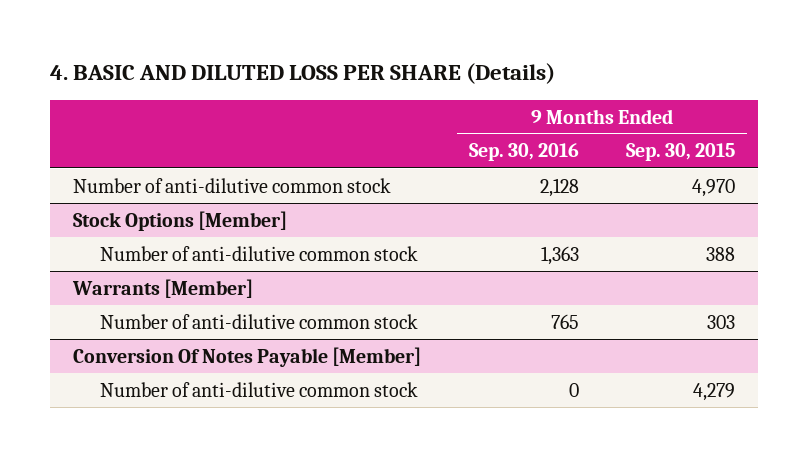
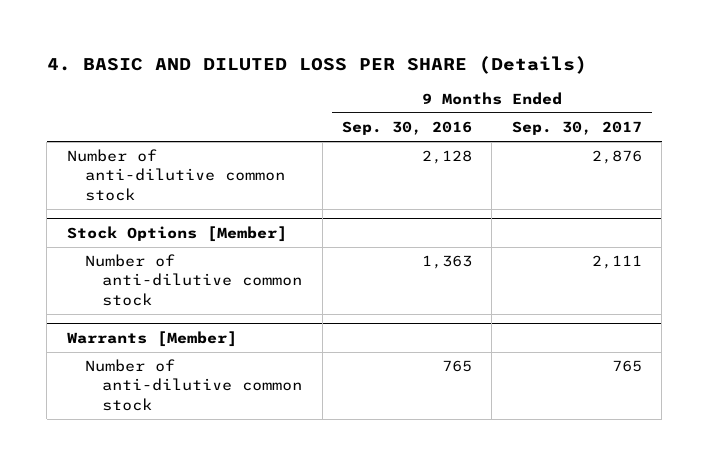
- | 9 Months Ended Sep. 30, 2016 | 9 Months Ended Sep. 30, 2015
+ | 9 Months Ended Sep. 30, 2016 | 9 Months Ended Sep. 30, 2017
- Conversion Of Notes Payable [Member]
- Number of anti-dilutive common stock | 0 | 4,279

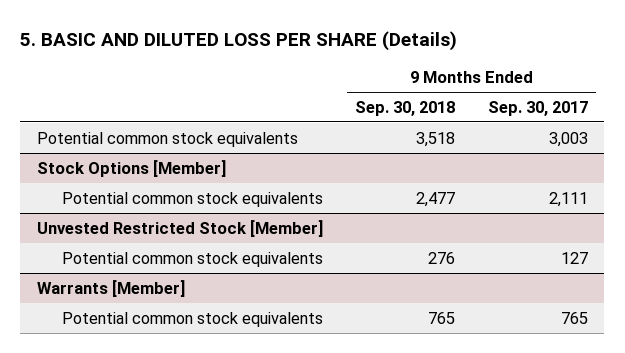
- 4. BASIC AND DILUTED LOSS PER SHARE (Details)
+ 5. BASIC AND DILUTED LOSS PER SHARE (Details)
- | 9 Months Ended Sep. 30, 2016 | 9 Months Ended Sep. 30, 2017
+ | 9 Months Ended Sep. 30, 2018 | 9 Months Ended Sep. 30, 2017
- Number of anti-dilutive common stock | 2,128 | 2,876
+ Potential common stock equivalents | 3,518 | 3,003
@ Stock Options [Member]
- Number of anti-dilutive common stock | 1,363 | 2,111
+ Potential common stock equivalents | 2,477 | 2,111
+ Unvested Restricted Stock [Member]
+ Potential common stock equivalents | 276 | 127
@ Warrants [Member]
- Number of anti-dilutive common stock | 765 | 765
+ Potential common stock equivalents | 765 | 765

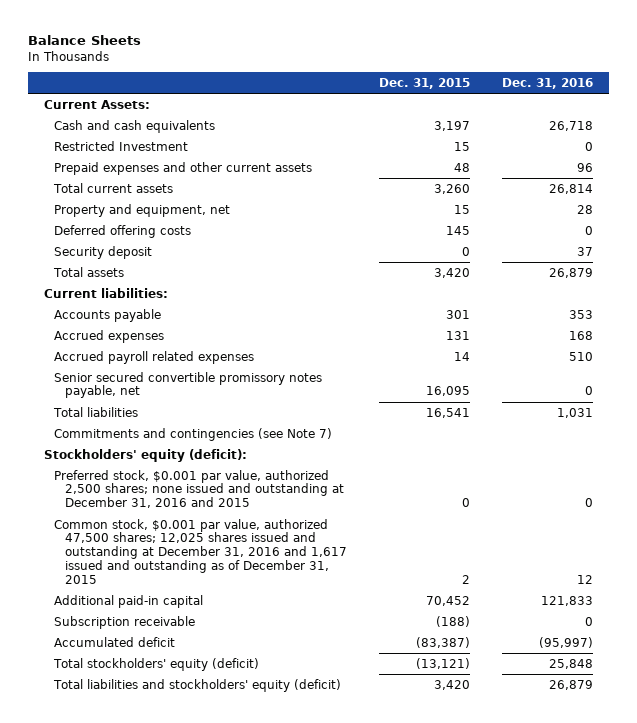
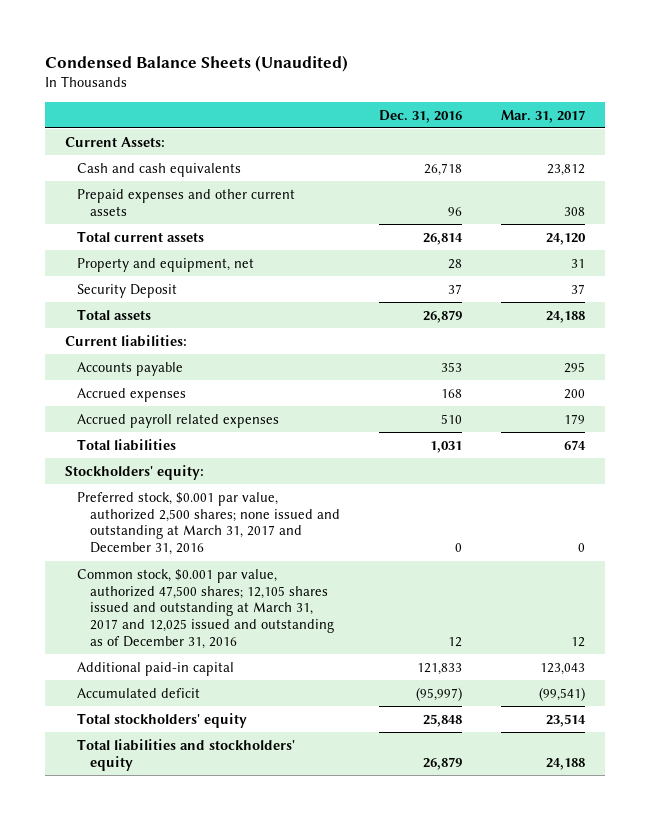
- Balance Sheets
+ Condensed Balance Sheets (Unaudited)
- | Dec. 31, 2015 | Dec. 31, 2016
+ | Dec. 31, 2016 | Mar. 31, 2017
- Restricted Investment | 15 | 0
- Deferred offering costs | 145 | 0
- Security deposit | 0 | 37
+ Security Deposit | 37 | 37
- Senior secured convertible promissory notes payable, net | 16,095 | 0
- Commitments and contingencies (see Note 7)
- Stockholders' equity (deficit):
- Preferred stock, $0.001 par value, authorized 2,500 shares; none issued and outstanding at December 31, 2016 and 2015 | 0 | 0
- Common stock, $0.001 par value, authorized 47,500 shares; 12,025 shares issued and outstanding at December 31, 2016 and 1,617 issued and outstanding as of December 31, 2015 | 2 | 12
+ Stockholders' equity:
+ Preferred stock, $0.001 par value, authorized 2,500 shares; none issued and outstanding at March 31, 2017 and December 31, 2016 | 0 | 0
+ Common stock, $0.001 par value, authorized 47,500 shares; 12,105 shares issued and outstanding at March 31, 2017 and 12,025 issued and outstanding as of December 31, 2016 | 12 | 12
- Subscription receivable | (188) | 0
- Total stockholders' equity (deficit) | (13,121) | 25,848
- Total liabilities and stockholders' equity (deficit) | 3,420 | 26,879
+ Total stockholders' equity | 25,848 | 23,514
+ Total liabilities and stockholders' equity | 26,879 | 24,188

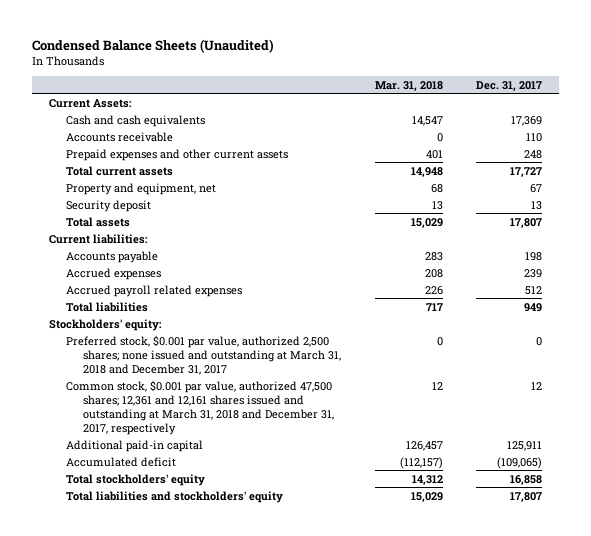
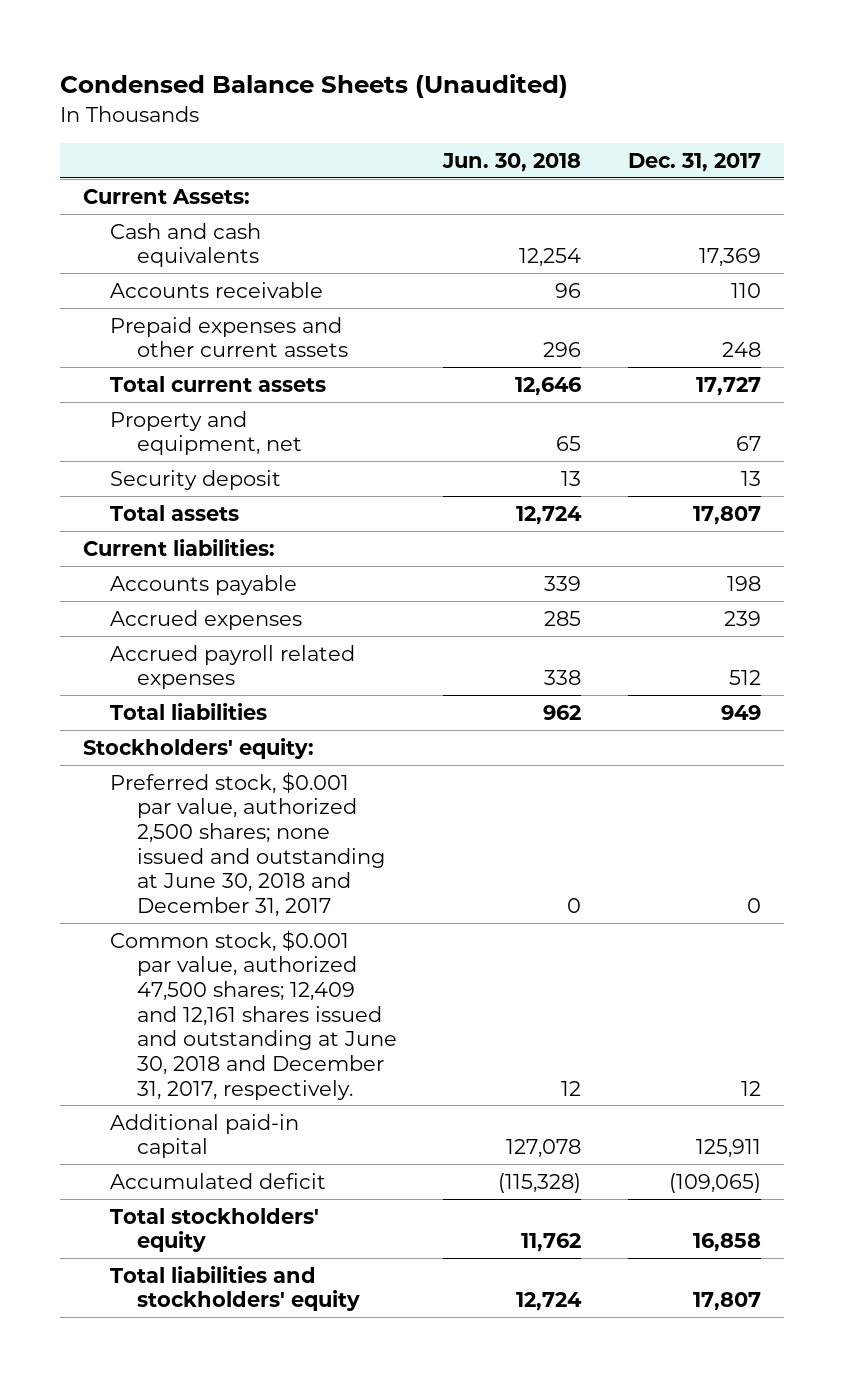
- | Mar. 31, 2018 | Dec. 31, 2017
+ | Jun. 30, 2018 | Dec. 31, 2017
- Preferred stock, $0.001 par value, authorized 2,500 shares; none issued and outstanding at March 31, 2018 and December 31, 2017 | 0 | 0
- Common stock, $0.001 par value, authorized 47,500 shares; 12,361 and 12,161 shares issued and outstanding at March 31, 2018 and December 31, 2017, respectively | 12 | 12
+ Preferred stock, $0.001 par value, authorized 2,500 shares; none issued and outstanding at June 30, 2018 and December 31, 2017 | 0 | 0
+ Common stock, $0.001 par value, authorized 47,500 shares; 12,409 and 12,161 shares issued and outstanding at June 30, 2018 and December 31, 2017, respectively. | 12 | 12

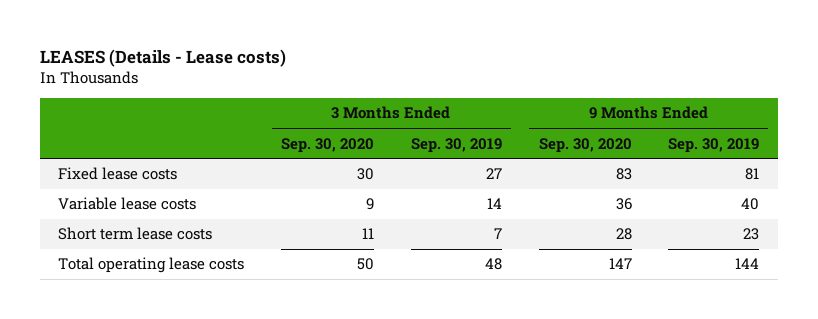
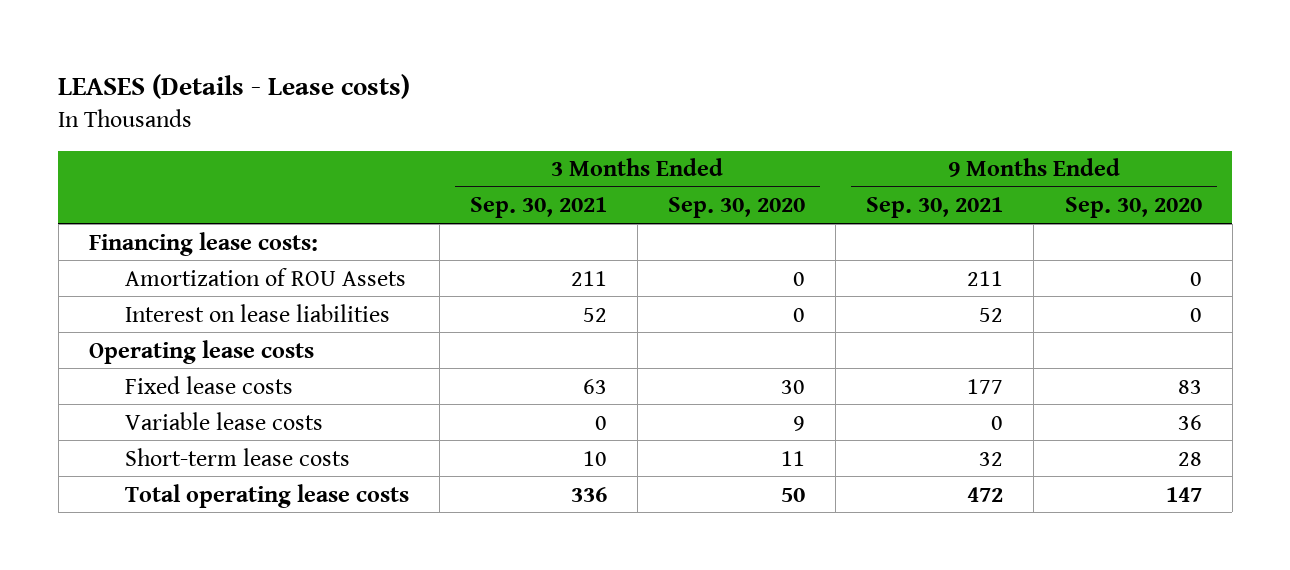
- | 3 Months Ended Sep. 30, 2020 | 3 Months Ended Sep. 30, 2019 | 9 Months Ended Sep. 30, 2020 | 9 Months Ended Sep. 30, 2019
+ | 3 Months Ended Sep. 30, 2021 | 3 Months Ended Sep. 30, 2020 | 9 Months Ended Sep. 30, 2021 | 9 Months Ended Sep. 30, 2020
+ Financing lease costs:
+ Amortization of ROU Assets | 211 | 0 | 211 | 0
+ Interest on lease liabilities | 52 | 0 | 52 | 0
+ Operating lease costs
- Short term lease costs | 11 | 7 | 28 | 23
+ Short-term lease costs | 10 | 11 | 32 | 28

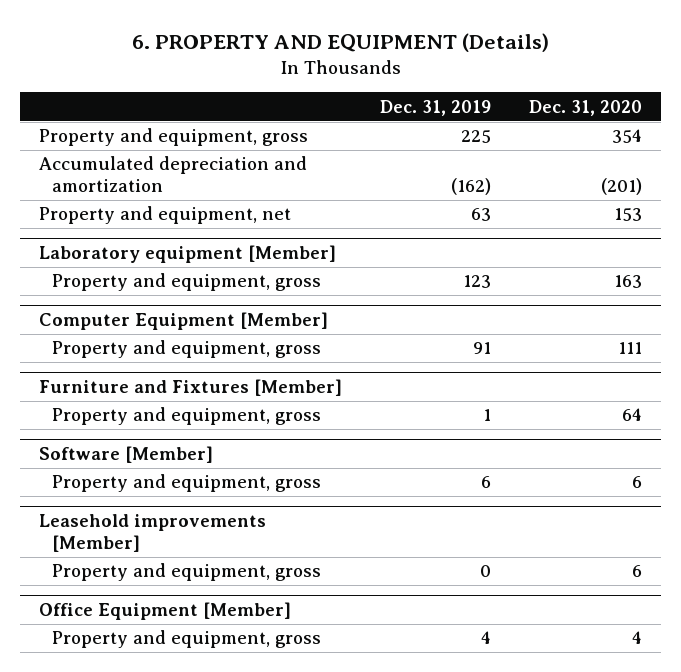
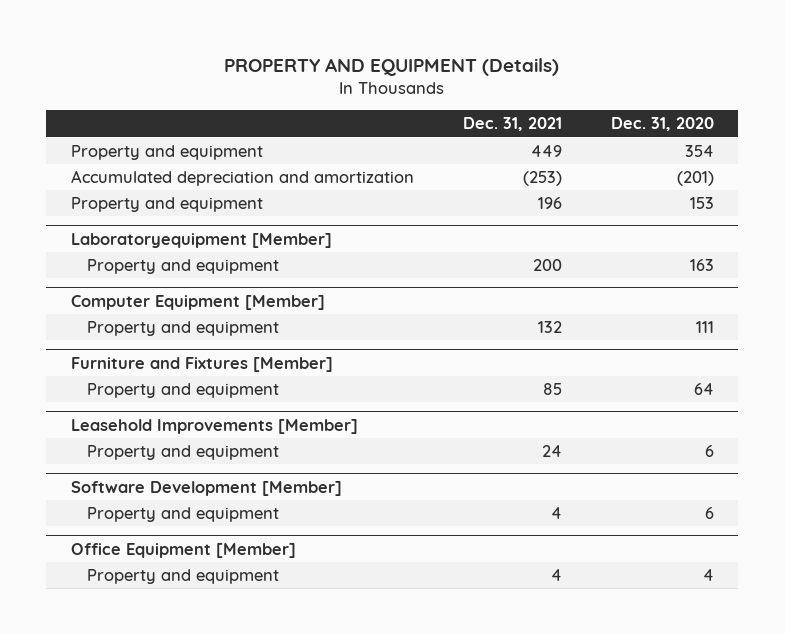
- 6. PROPERTY AND EQUIPMENT (Details)
+ PROPERTY AND EQUIPMENT (Details)
- | Dec. 31, 2019 | Dec. 31, 2020
+ | Dec. 31, 2021 | Dec. 31, 2020
- Property and equipment, gross | 225 | 354
+ Property and equipment | 449 | 354
- Property and equipment, net | 63 | 153
- Laboratory equipment [Member]
- Property and equipment, gross | 123 | 163
+ Property and equipment | 196 | 153
+ Laboratoryequipment [Member]
+ Property and equipment | 200 | 163
@ Computer Equipment [Member]
- Property and equipment, gross | 91 | 111
+ Property and equipment | 132 | 111
@ Furniture and Fixtures [Member]
- Property and equipment, gross | 1 | 64
- Software [Member]
- Property and equipment, gross | 6 | 6
- Leasehold improvements [Member]
- Property and equipment, gross | 0 | 6
@ Furniture and Fixtures [Member]
+ Property and equipment | 85 | 64
+ Leasehold Improvements [Member]
+ Property and equipment | 24 | 6
+ Software Development [Member]
+ Property and equipment | 4 | 6
@ Office Equipment [Member]
- Property and equipment, gross | 4 | 4
+ Property and equipment | 4 | 4

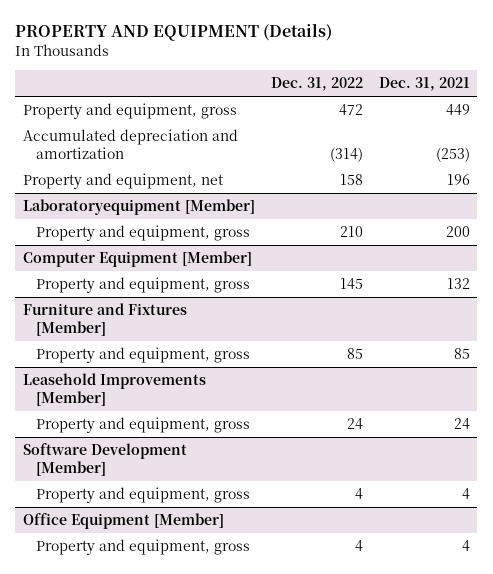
- | Dec. 31, 2021 | Dec. 31, 2020
+ | Dec. 31, 2022 | Dec. 31, 2021
- Property and equipment | 449 | 354
+ Property and equipment, gross | 472 | 449
- Property and equipment | 196 | 153
+ Property and equipment, net | 158 | 196
@ Laboratoryequipment [Member]
- Property and equipment | 200 | 163
+ Property and equipment, gross | 210 | 200
@ Computer Equipment [Member]
- Property and equipment | 132 | 111
+ Property and equipment, gross | 145 | 132
@ Furniture and Fixtures [Member]
- Property and equipment | 85 | 64
+ Property and equipment, gross | 85 | 85
@ Leasehold Improvements [Member]
- Property and equipment | 24 | 6
+ Property and equipment, gross | 24 | 24
@ Software Development [Member]
- Property and equipment | 4 | 6
+ Property and equipment, gross | 4 | 4
@ Office Equipment [Member]
- Property and equipment | 4 | 4
+ Property and equipment, gross | 4 | 4

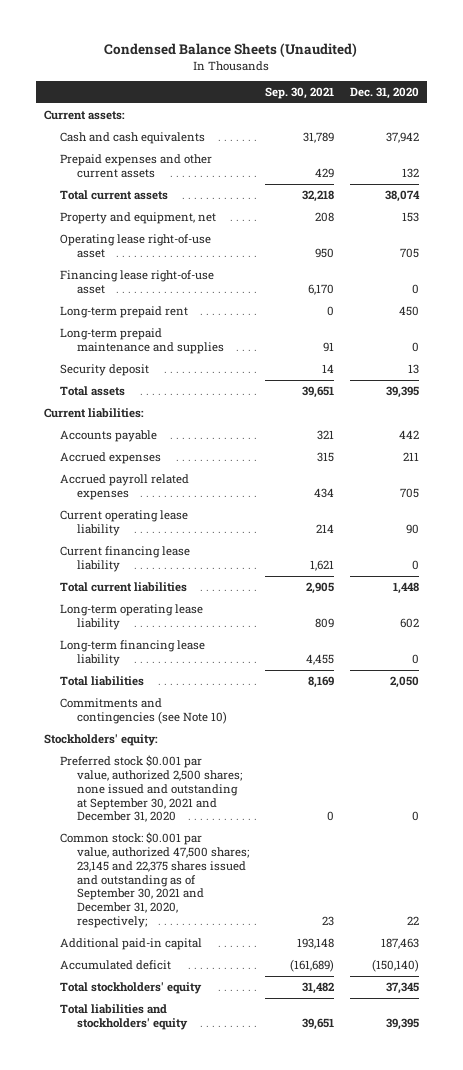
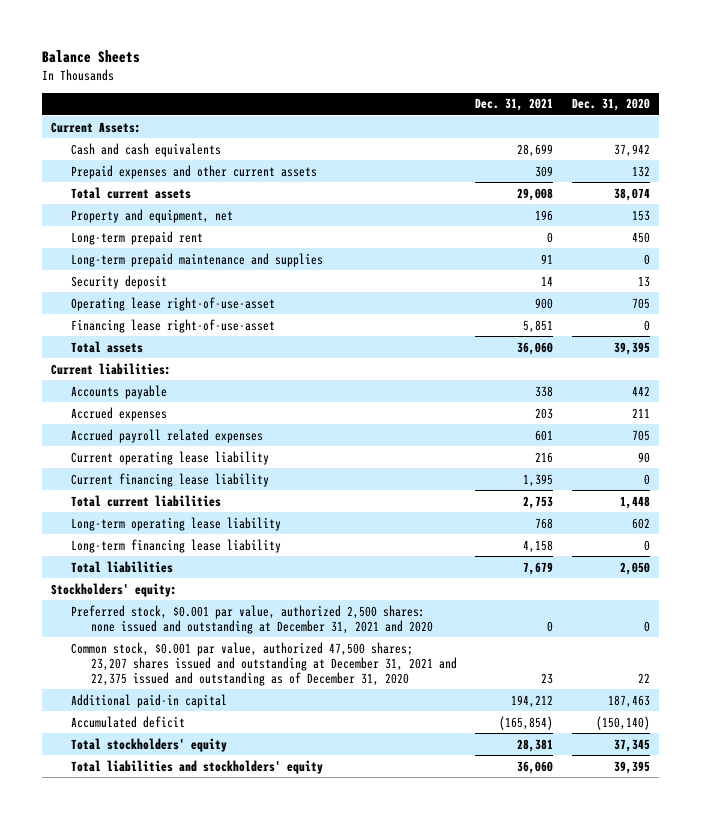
- Condensed Balance Sheets (Unaudited)
+ Balance Sheets
- | Sep. 30, 2021 | Dec. 31, 2020
+ | Dec. 31, 2021 | Dec. 31, 2020
- Current assets:
+ Current Assets:
- Operating lease right-of-use asset | 950 | 705
- Financing lease right-of-use asset | 6,170 | 0
+ Operating lease right-of-use-asset | 900 | 705
+ Financing lease right-of-use-asset | 5,851 | 0
- Commitments and contingencies (see Note 10)
- Preferred stock $0.001 par value, authorized 2,500 shares; none issued and outstanding at September 30, 2021 and December 31, 2020 | 0 | 0
- Common stock: $0.001 par value, authorized 47,500 shares; 23,145 and 22,375 shares issued and outstanding as of September 30, 2021 and December 31, 2020, respectively; | 23 | 22
+ Preferred stock, $0.001 par value, authorized 2,500 shares: none issued and outstanding at December 31, 2021 and 2020 | 0 | 0
+ Common stock, $0.001 par value, authorized 47,500 shares; 23,207 shares issued and outstanding at December 31, 2021 and 22,375 issued and outstanding as of December 31, 2020 | 23 | 22

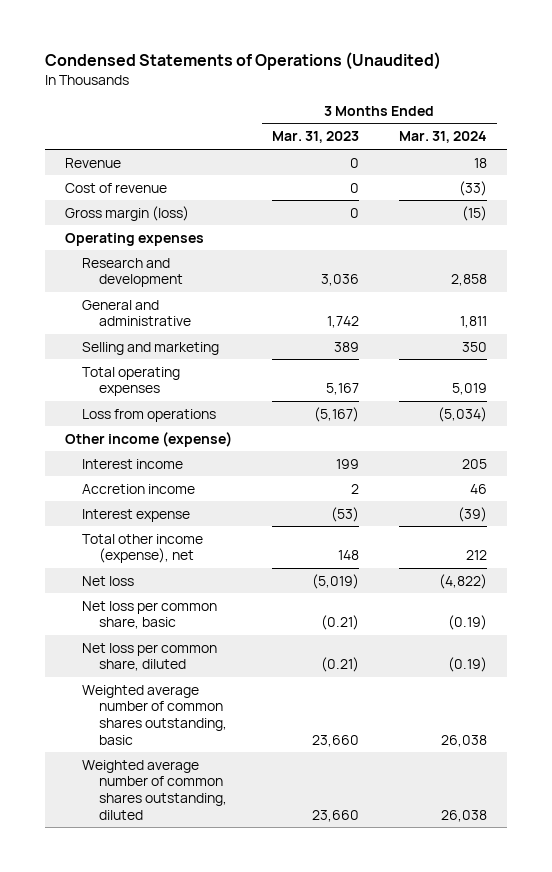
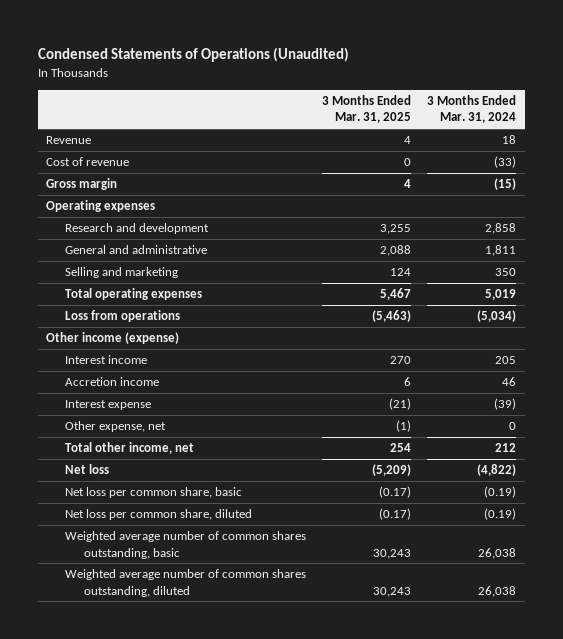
- | 3 Months Ended Mar. 31, 2023 | 3 Months Ended Mar. 31, 2024
+ | 3 Months Ended Mar. 31, 2025 | 3 Months Ended Mar. 31, 2024
- Gross margin (loss) | 0 | (15)
+ Gross margin | 4 | (15)
- Total other income (expense), net | 148 | 212
+ Other expense, net | (1) | 0
+ Total other income, net | 254 | 212

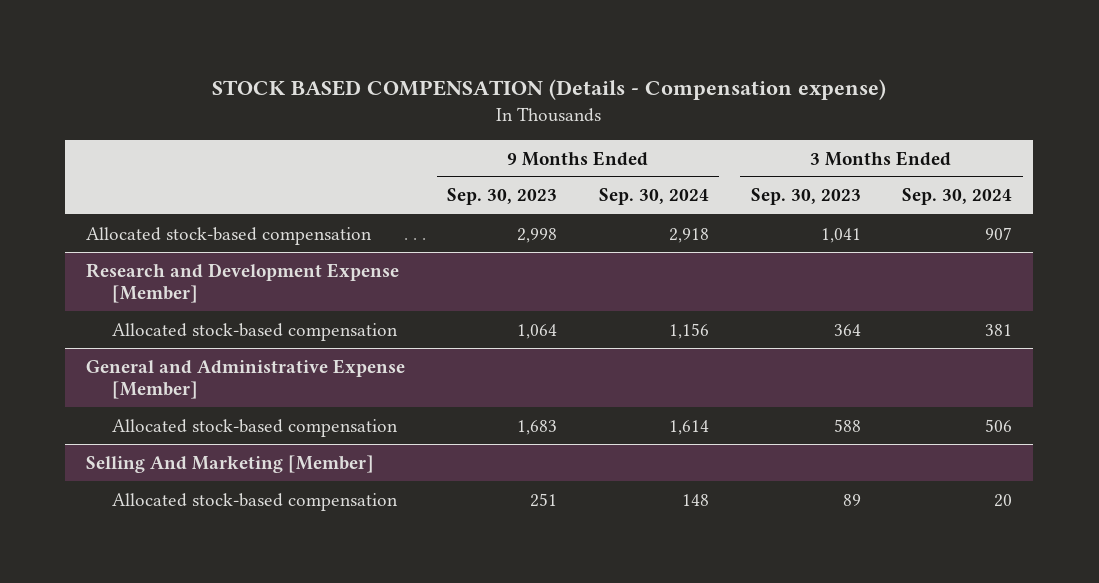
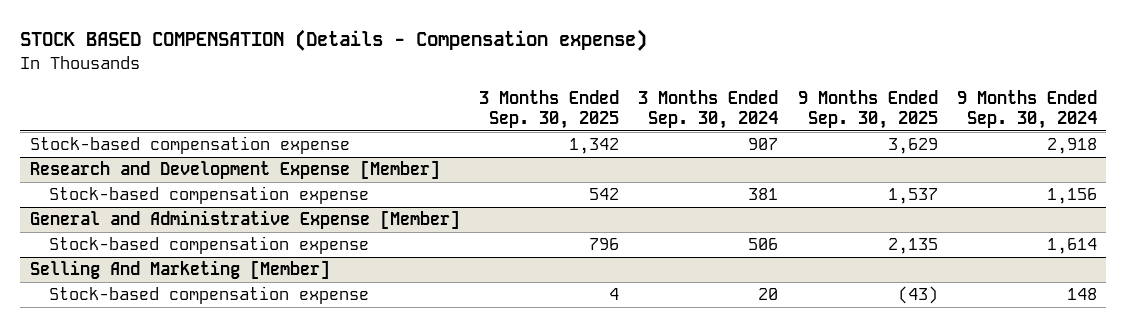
- | 9 Months Ended Sep. 30, 2023 | 9 Months Ended Sep. 30, 2024 | 3 Months Ended Sep. 30, 2023 | 3 Months Ended Sep. 30, 2024
+ | 3 Months Ended Sep. 30, 2025 | 3 Months Ended Sep. 30, 2024 | 9 Months Ended Sep. 30, 2025 | 9 Months Ended Sep. 30, 2024
- Allocated stock-based compensation | 2,998 | 2,918 | 1,041 | 907
+ Stock-based compensation expense | 1,342 | 907 | 3,629 | 2,918
@ Research and Development Expense [Member]
- Allocated stock-based compensation | 1,064 | 1,156 | 364 | 381
+ Stock-based compensation expense | 542 | 381 | 1,537 | 1,156
@ General and Administrative Expense [Member]
- Allocated stock-based compensation | 1,683 | 1,614 | 588 | 506
+ Stock-based compensation expense | 796 | 506 | 2,135 | 1,614
@ Selling And Marketing [Member]
- Allocated stock-based compensation | 251 | 148 | 89 | 20
+ Stock-based compensation expense | 4 | 20 | (43) | 148

